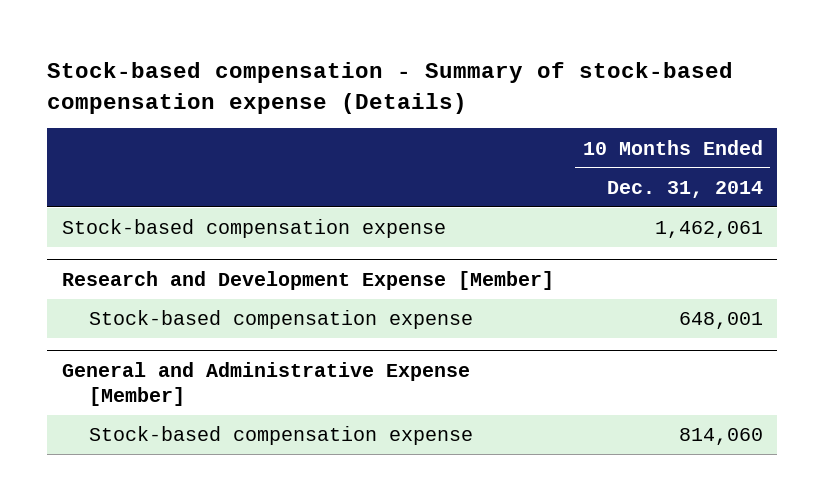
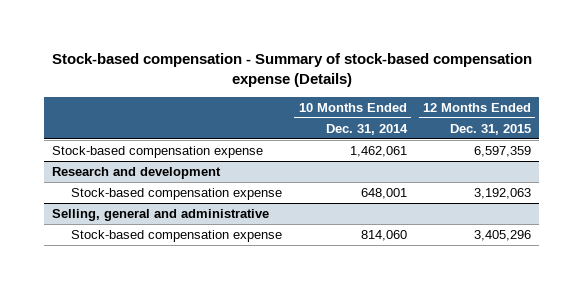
- | 10 Months Ended Dec. 31, 2014
+ | 10 Months Ended Dec. 31, 2014 | 12 Months Ended Dec. 31, 2015
- Research and Development Expense [Member]
+ Research and development
- General and Administrative Expense [Member]
+ Selling, general and administrative

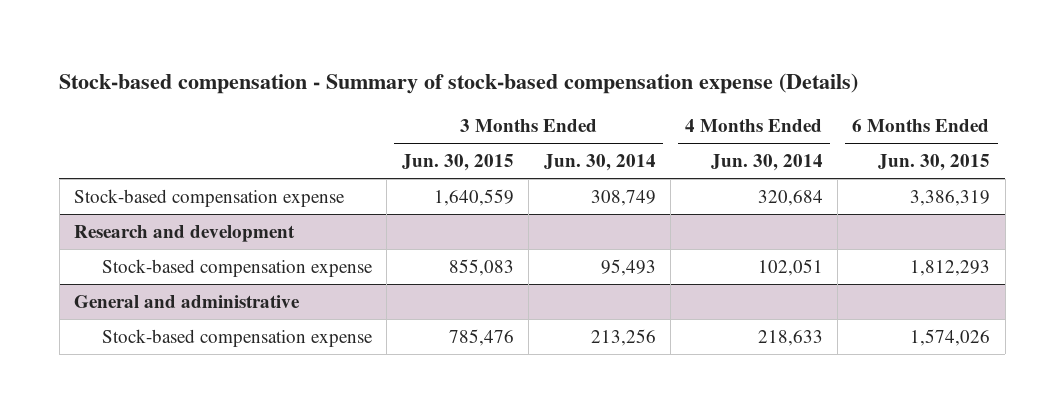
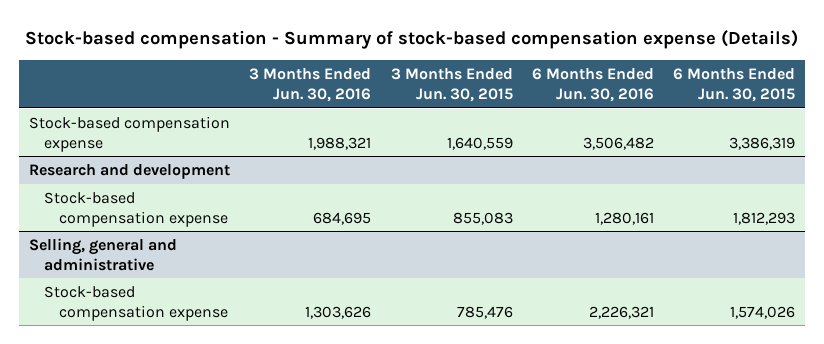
- | 3 Months Ended Jun. 30, 2015 | 3 Months Ended Jun. 30, 2014 | 4 Months Ended Jun. 30, 2014 | 6 Months Ended Jun. 30, 2015
+ | 3 Months Ended Jun. 30, 2016 | 3 Months Ended Jun. 30, 2015 | 6 Months Ended Jun. 30, 2016 | 6 Months Ended Jun. 30, 2015
- General and administrative
+ Selling, general and administrative

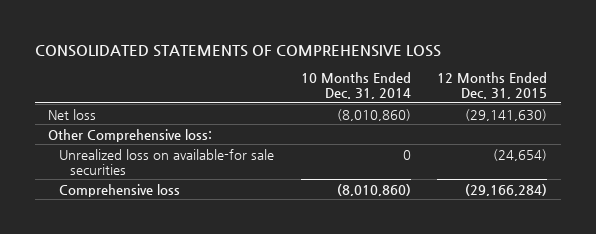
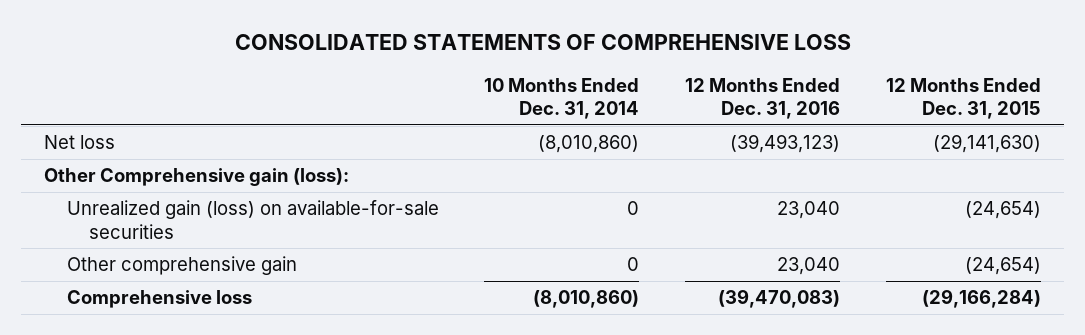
- | 10 Months Ended Dec. 31, 2014 | 12 Months Ended Dec. 31, 2015
+ | 10 Months Ended Dec. 31, 2014 | 12 Months Ended Dec. 31, 2016 | 12 Months Ended Dec. 31, 2015
- Other Comprehensive loss:
- Unrealized loss on available-for sale securities | 0 | (24,654)
+ Other Comprehensive gain (loss):
+ Unrealized gain (loss) on available-for-sale securities | 0 | 23,040 | (24,654)
+ Other comprehensive gain | 0 | 23,040 | (24,654)

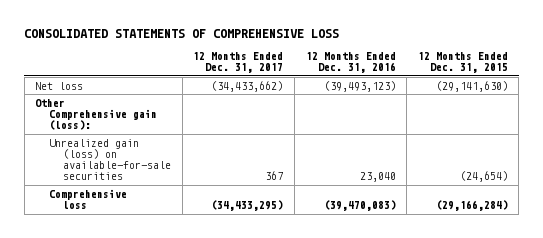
- | 10 Months Ended Dec. 31, 2014 | 12 Months Ended Dec. 31, 2016 | 12 Months Ended Dec. 31, 2015
+ | 12 Months Ended Dec. 31, 2017 | 12 Months Ended Dec. 31, 2016 | 12 Months Ended Dec. 31, 2015
- Other comprehensive gain | 0 | 23,040 | (24,654)

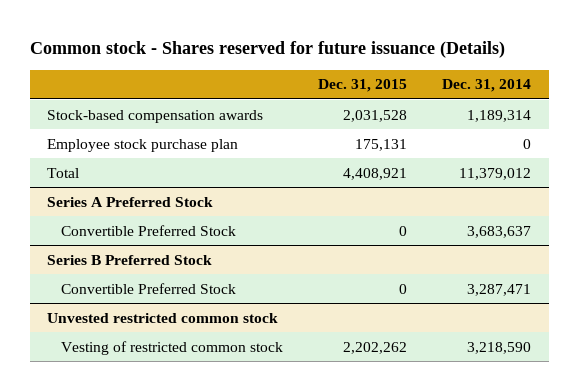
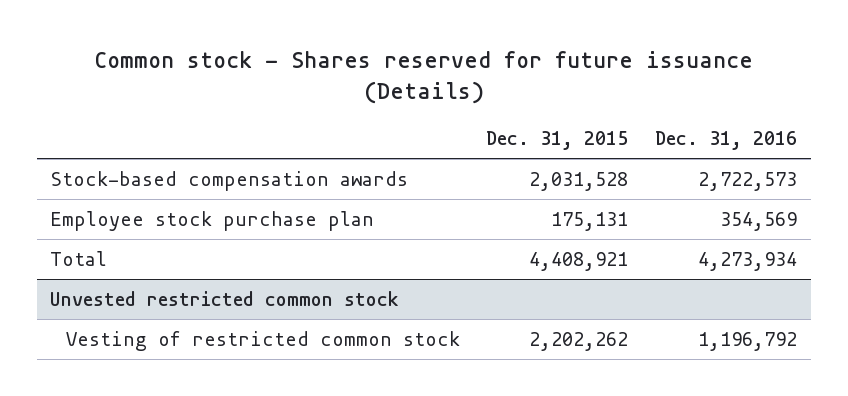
- | Dec. 31, 2015 | Dec. 31, 2014
+ | Dec. 31, 2015 | Dec. 31, 2016
- Series A Preferred Stock
- Convertible Preferred Stock | 0 | 3,683,637
- Series B Preferred Stock
- Convertible Preferred Stock | 0 | 3,287,471

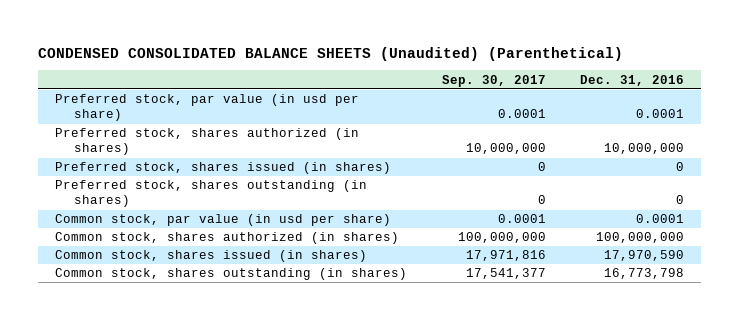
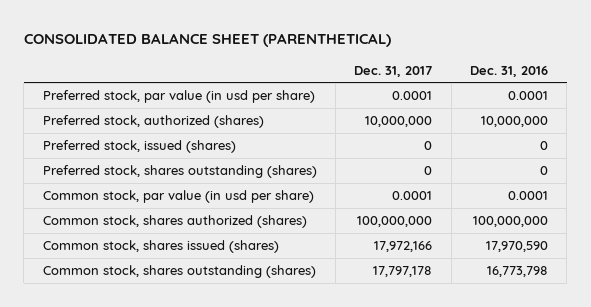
- CONDENSED CONSOLIDATED BALANCE SHEETS (Unaudited) (Parenthetical)
+ CONSOLIDATED BALANCE SHEET (PARENTHETICAL)
- | Sep. 30, 2017 | Dec. 31, 2016
+ | Dec. 31, 2017 | Dec. 31, 2016
- Preferred stock, shares authorized (in shares) | 10,000,000 | 10,000,000
- Preferred stock, shares issued (in shares) | 0 | 0
- Preferred stock, shares outstanding (in shares) | 0 | 0
+ Preferred stock, authorized (shares) | 10,000,000 | 10,000,000
+ Preferred stock, issued (shares) | 0 | 0
+ Preferred stock, shares outstanding (shares) | 0 | 0
- Common stock, shares authorized (in shares) | 100,000,000 | 100,000,000
- Common stock, shares issued (in shares) | 17,971,816 | 17,970,590
- Common stock, shares outstanding (in shares) | 17,541,377 | 16,773,798
+ Common stock, shares authorized (shares) | 100,000,000 | 100,000,000
+ Common stock, shares issued (shares) | 17,972,166 | 17,970,590
+ Common stock, shares outstanding (shares) | 17,797,178 | 16,773,798

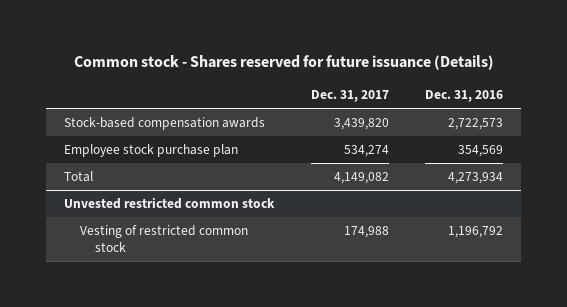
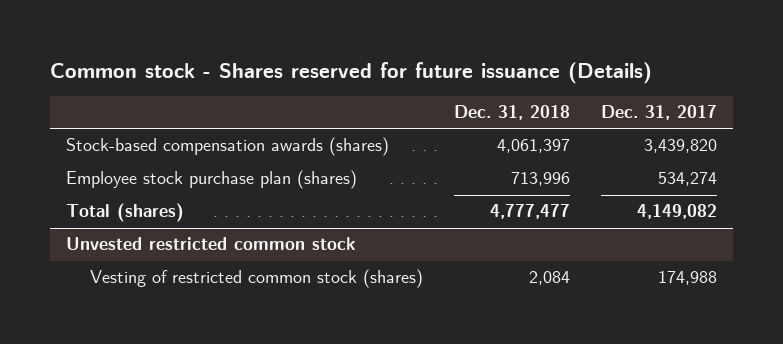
- | Dec. 31, 2017 | Dec. 31, 2016
+ | Dec. 31, 2018 | Dec. 31, 2017
- Stock-based compensation awards | 3,439,820 | 2,722,573
- Employee stock purchase plan | 534,274 | 354,569
- Total | 4,149,082 | 4,273,934
+ Stock-based compensation awards (shares) | 4,061,397 | 3,439,820
+ Employee stock purchase plan (shares) | 713,996 | 534,274
+ Total (shares) | 4,777,477 | 4,149,082
@ Unvested restricted common stock
- Vesting of restricted common stock | 174,988 | 1,196,792
+ Vesting of restricted common stock (shares) | 2,084 | 174,988

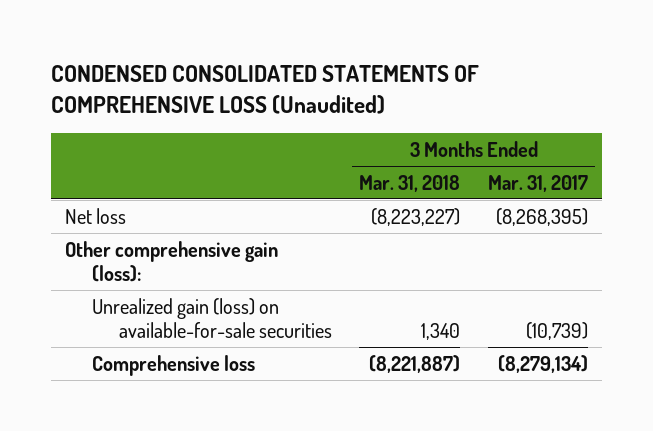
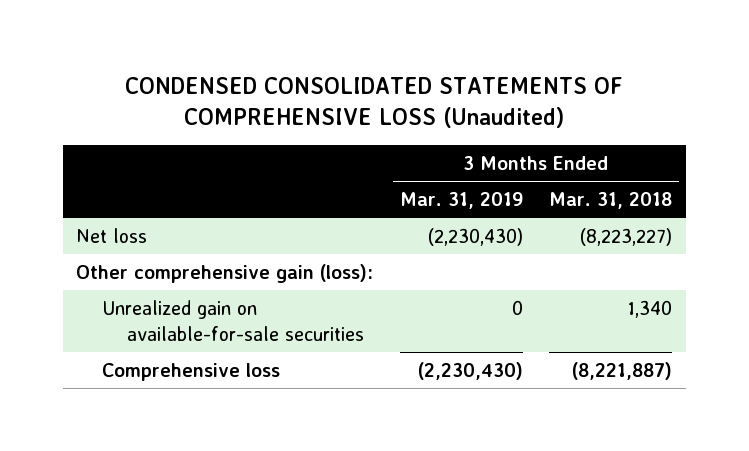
- | 3 Months Ended Mar. 31, 2018 | 3 Months Ended Mar. 31, 2017
+ | 3 Months Ended Mar. 31, 2019 | 3 Months Ended Mar. 31, 2018
- Unrealized gain (loss) on available-for-sale securities | 1,340 | (10,739)
+ Unrealized gain on available-for-sale securities | 0 | 1,340

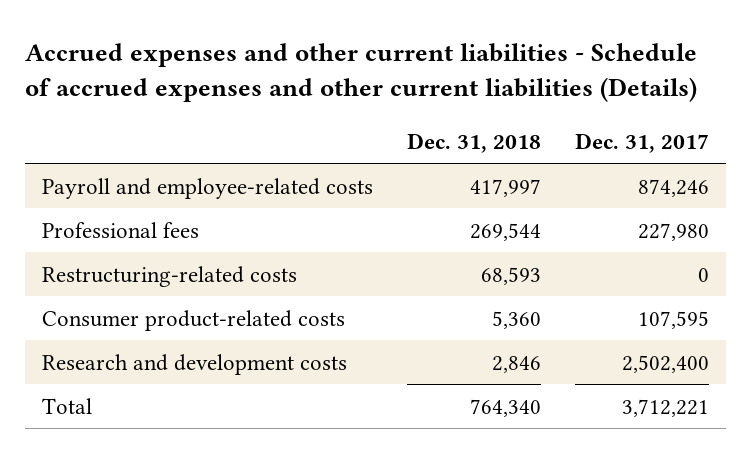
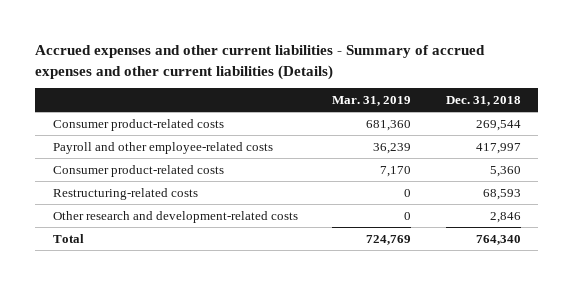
- Accrued expenses and other current liabilities - Schedule of accrued expenses and other current liabilities (Details)
+ Accrued expenses and other current liabilities - Summary of accrued expenses and other current liabilities (Details)
- | Dec. 31, 2018 | Dec. 31, 2017
+ | Mar. 31, 2019 | Dec. 31, 2018
- Payroll and employee-related costs | 417,997 | 874,246
- Professional fees | 269,544 | 227,980
+ Consumer product-related costs | 681,360 | 269,544
+ Payroll and other employee-related costs | 36,239 | 417,997
- Research and development costs | 2,846 | 2,502,400
moved down: Restructuring-related costs | 0 | 68,593
+ Other research and development-related costs | 0 | 2,846

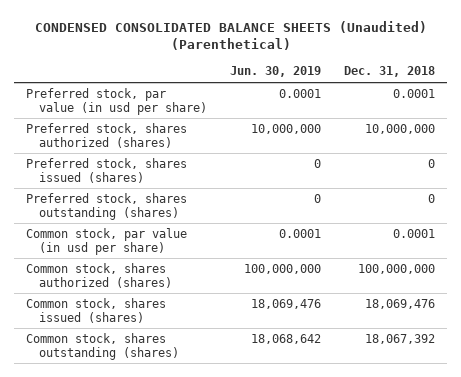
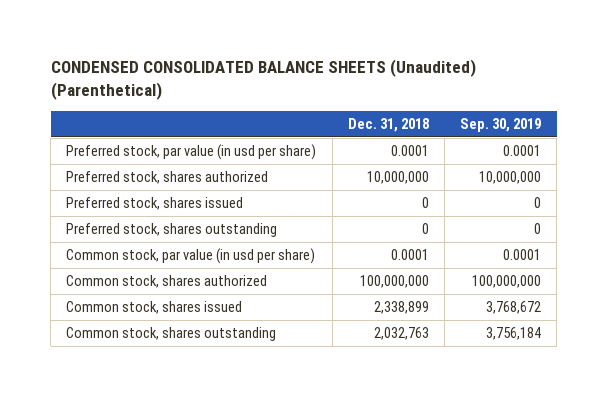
- | Jun. 30, 2019 | Dec. 31, 2018
+ | Dec. 31, 2018 | Sep. 30, 2019
- Preferred stock, shares authorized (shares) | 10,000,000 | 10,000,000
- Preferred stock, shares issued (shares) | 0 | 0
- Preferred stock, shares outstanding (shares) | 0 | 0
+ Preferred stock, shares authorized | 10,000,000 | 10,000,000
+ Preferred stock, shares issued | 0 | 0
+ Preferred stock, shares outstanding | 0 | 0
- Common stock, shares authorized (shares) | 100,000,000 | 100,000,000
- Common stock, shares issued (shares) | 18,069,476 | 18,069,476
- Common stock, shares outstanding (shares) | 18,068,642 | 18,067,392
+ Common stock, shares authorized | 100,000,000 | 100,000,000
+ Common stock, shares issued | 2,338,899 | 3,768,672
+ Common stock, shares outstanding | 2,032,763 | 3,756,184

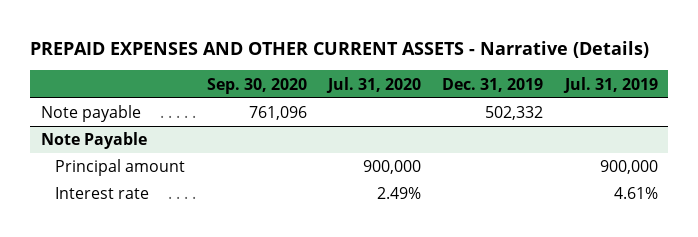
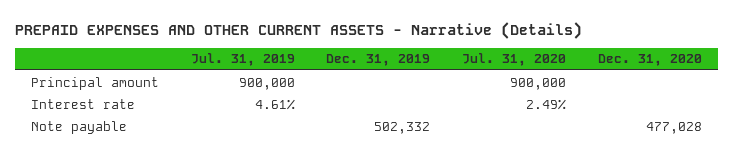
- | Sep. 30, 2020 | Jul. 31, 2020 | Dec. 31, 2019 | Jul. 31, 2019
+ | Jul. 31, 2019 | Dec. 31, 2019 | Jul. 31, 2020 | Dec. 31, 2020
- Note Payable
moved down: Note payable | | 502,332 | | 477,028

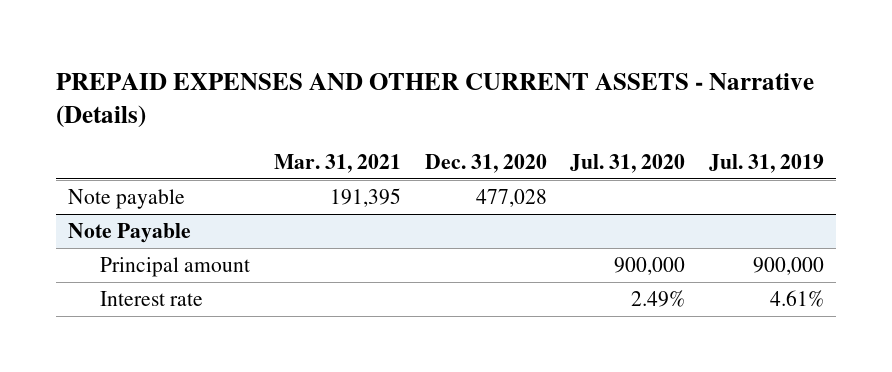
- | Jul. 31, 2019 | Dec. 31, 2019 | Jul. 31, 2020 | Dec. 31, 2020
+ | Mar. 31, 2021 | Dec. 31, 2020 | Jul. 31, 2020 | Jul. 31, 2019
moved up: Note payable | 191,395 | 477,028 | |
+ Note Payable

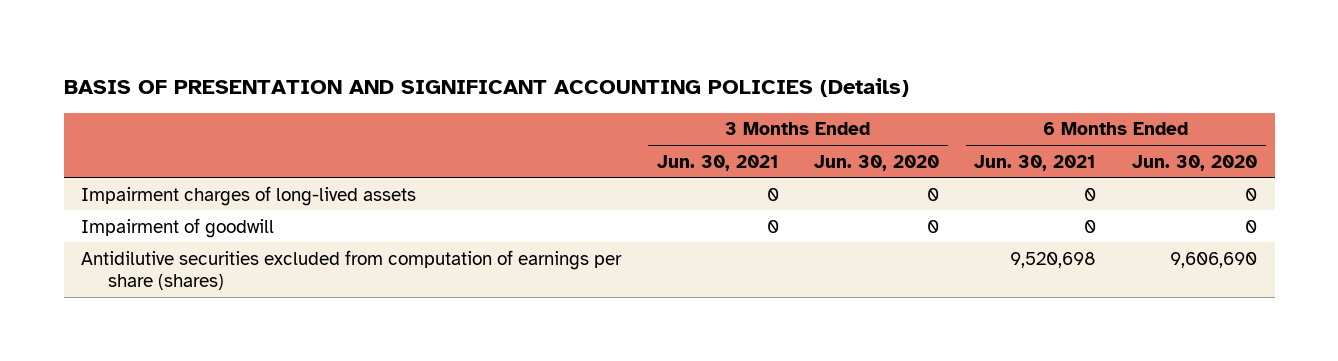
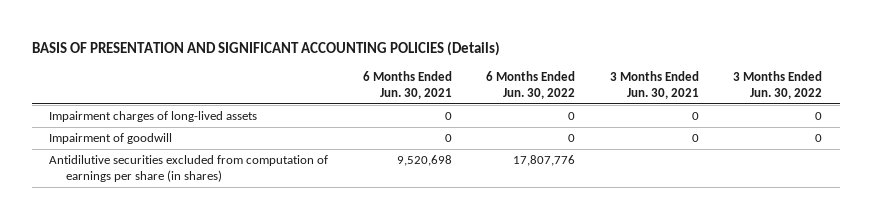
- | 3 Months Ended Jun. 30, 2021 | 3 Months Ended Jun. 30, 2020 | 6 Months Ended Jun. 30, 2021 | 6 Months Ended Jun. 30, 2020
+ | 6 Months Ended Jun. 30, 2021 | 6 Months Ended Jun. 30, 2022 | 3 Months Ended Jun. 30, 2021 | 3 Months Ended Jun. 30, 2022
- Antidilutive securities excluded from computation of earnings per share (shares) | | | 9,520,698 | 9,606,690
+ Antidilutive securities excluded from computation of earnings per share (in shares) | 9,520,698 | 17,807,776 | |

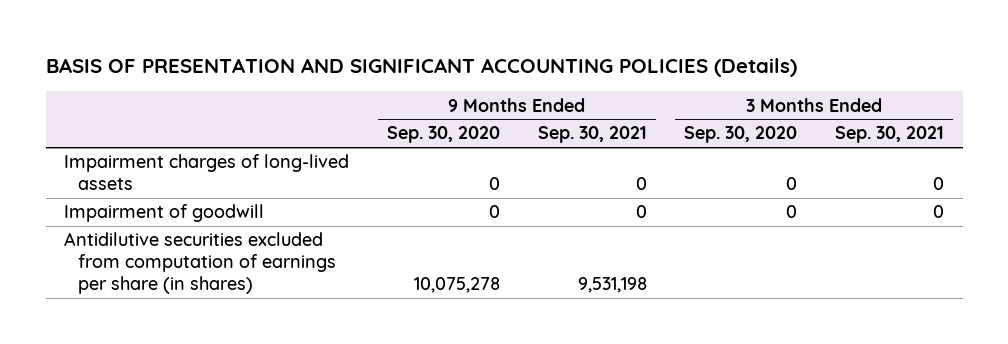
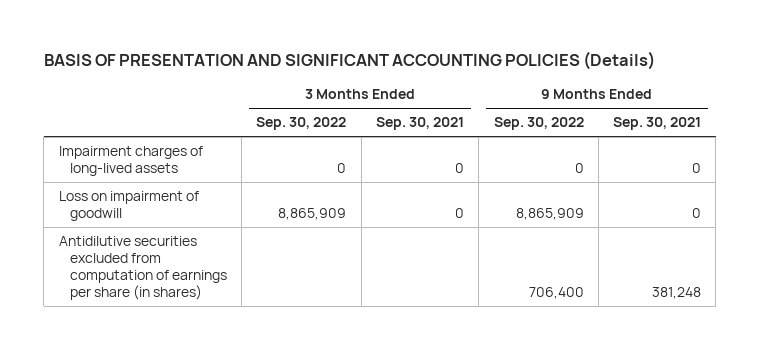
- | 9 Months Ended Sep. 30, 2020 | 9 Months Ended Sep. 30, 2021 | 3 Months Ended Sep. 30, 2020 | 3 Months Ended Sep. 30, 2021
+ | 3 Months Ended Sep. 30, 2022 | 3 Months Ended Sep. 30, 2021 | 9 Months Ended Sep. 30, 2022 | 9 Months Ended Sep. 30, 2021
- Impairment of goodwill | 0 | 0 | 0 | 0
- Antidilutive securities excluded from computation of earnings per share (in shares) | 10,075,278 | 9,531,198 | |
+ Loss on impairment of goodwill | 8,865,909 | 0 | 8,865,909 | 0
+ Antidilutive securities excluded from computation of earnings per share (in shares) | | | 706,400 | 381,248

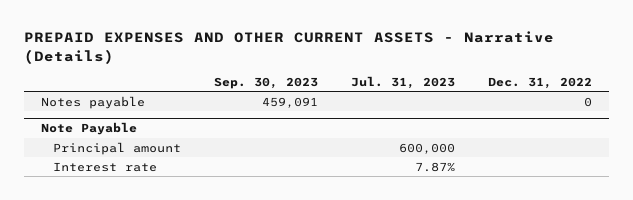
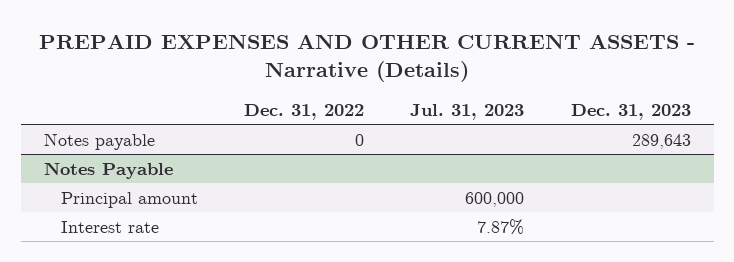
- | Sep. 30, 2023 | Jul. 31, 2023 | Dec. 31, 2022
+ | Dec. 31, 2022 | Jul. 31, 2023 | Dec. 31, 2023
- Note Payable
+ Notes Payable

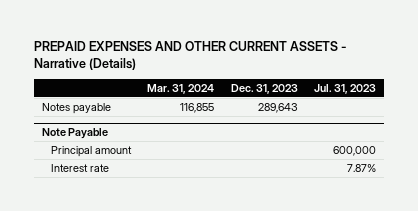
- | Dec. 31, 2022 | Jul. 31, 2023 | Dec. 31, 2023
+ | Mar. 31, 2024 | Dec. 31, 2023 | Jul. 31, 2023
- Notes Payable
+ Note Payable

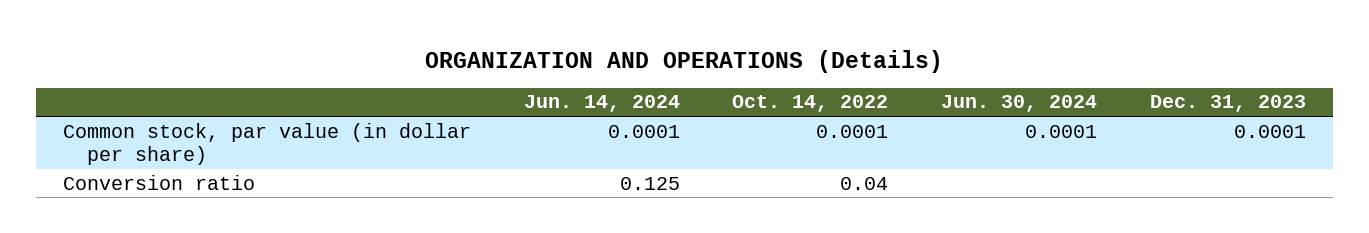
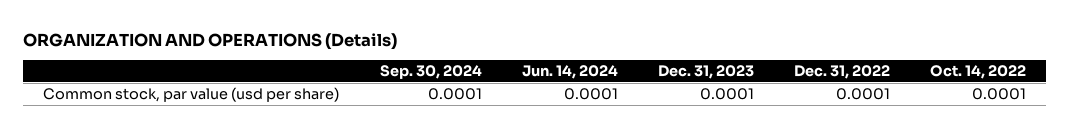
- | Jun. 14, 2024 | Oct. 14, 2022 | Jun. 30, 2024 | Dec. 31, 2023
+ | Sep. 30, 2024 | Jun. 14, 2024 | Dec. 31, 2023 | Dec. 31, 2022 | Oct. 14, 2022
- Common stock, par value (in dollar per share) | 0.0001 | 0.0001 | 0.0001 | 0.0001
- Conversion ratio | 0.125 | 0.04 | |
+ Common stock, par value (usd per share) | 0.0001 | 0.0001 | 0.0001 | 0.0001 | 0.0001

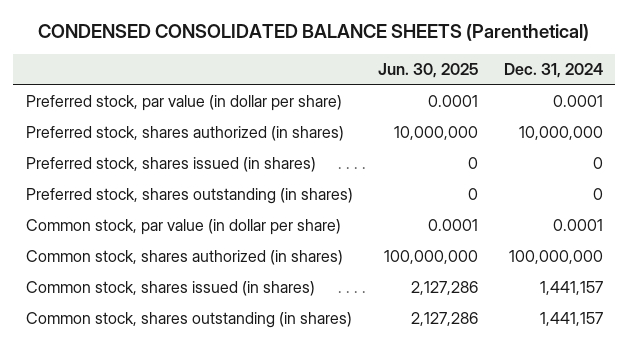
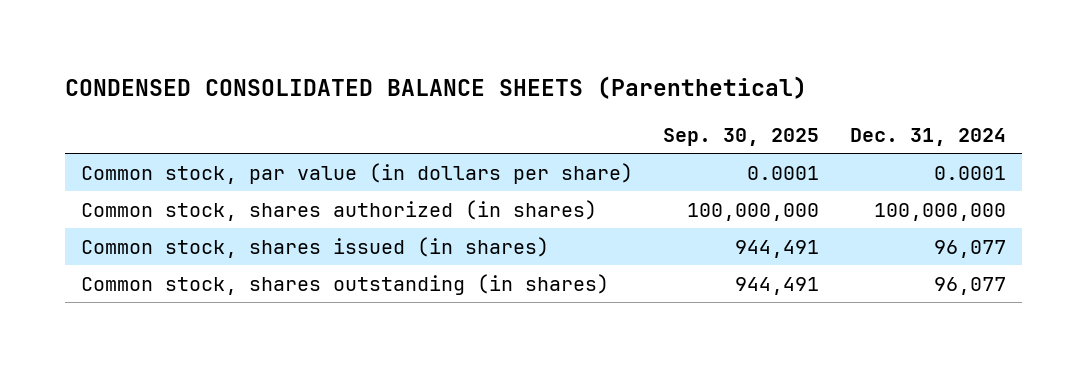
- | Jun. 30, 2025 | Dec. 31, 2024
+ | Sep. 30, 2025 | Dec. 31, 2024
- Preferred stock, par value (in dollar per share) | 0.0001 | 0.0001
- Preferred stock, shares authorized (in shares) | 10,000,000 | 10,000,000
- Preferred stock, shares issued (in shares) | 0 | 0
- Preferred stock, shares outstanding (in shares) | 0 | 0
- Common stock, par value (in dollar per share) | 0.0001 | 0.0001
+ Common stock, par value (in dollars per share) | 0.0001 | 0.0001
- Common stock, shares issued (in shares) | 2,127,286 | 1,441,157
- Common stock, shares outstanding (in shares) | 2,127,286 | 1,441,157
+ Common stock, shares issued (in shares) | 944,491 | 96,077
+ Common stock, shares outstanding (in shares) | 944,491 | 96,077

